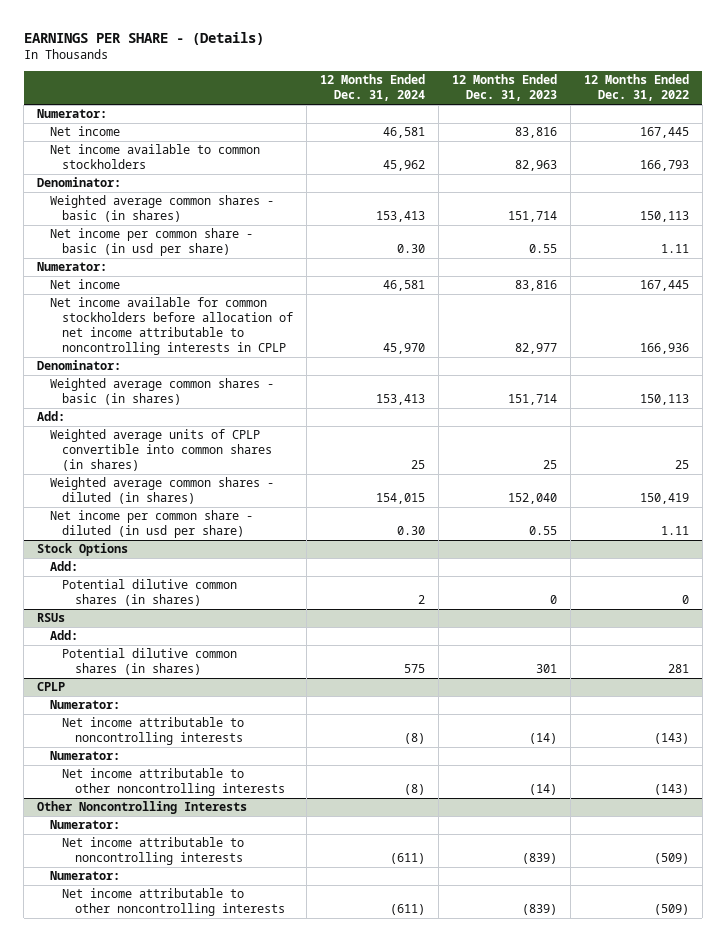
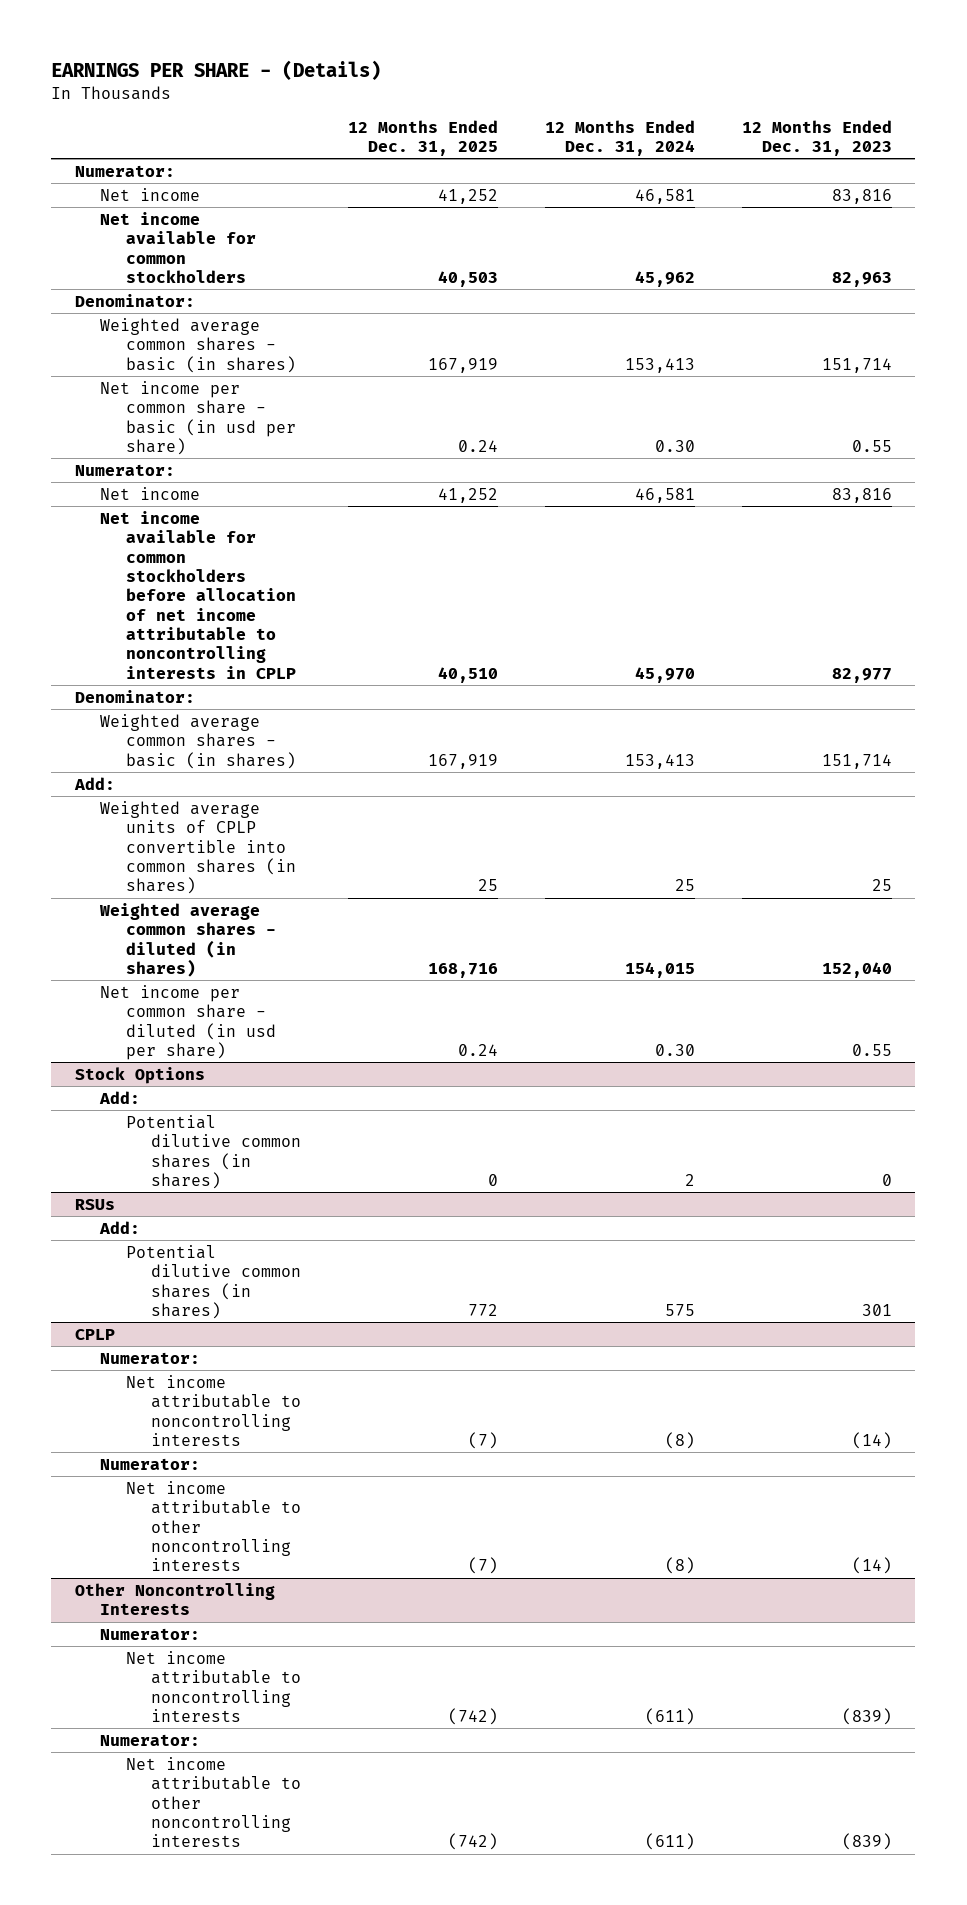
- | 12 Months Ended Dec. 31, 2024 | 12 Months Ended Dec. 31, 2023 | 12 Months Ended Dec. 31, 2022
+ | 12 Months Ended Dec. 31, 2025 | 12 Months Ended Dec. 31, 2024 | 12 Months Ended Dec. 31, 2023
- Net income available to common stockholders | 45,962 | 82,963 | 166,793
+ Net income available for common stockholders | 40,503 | 45,962 | 82,963

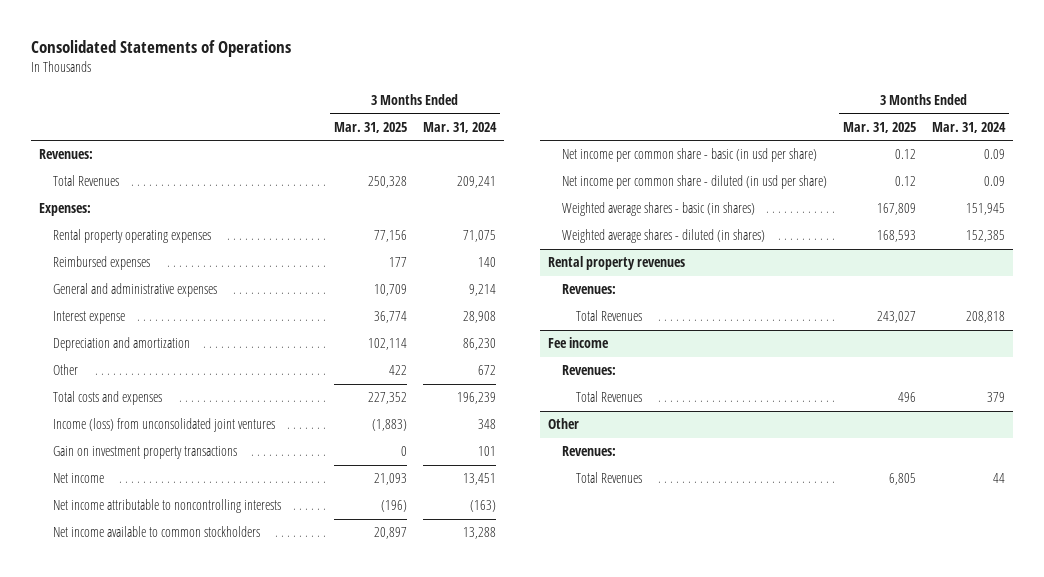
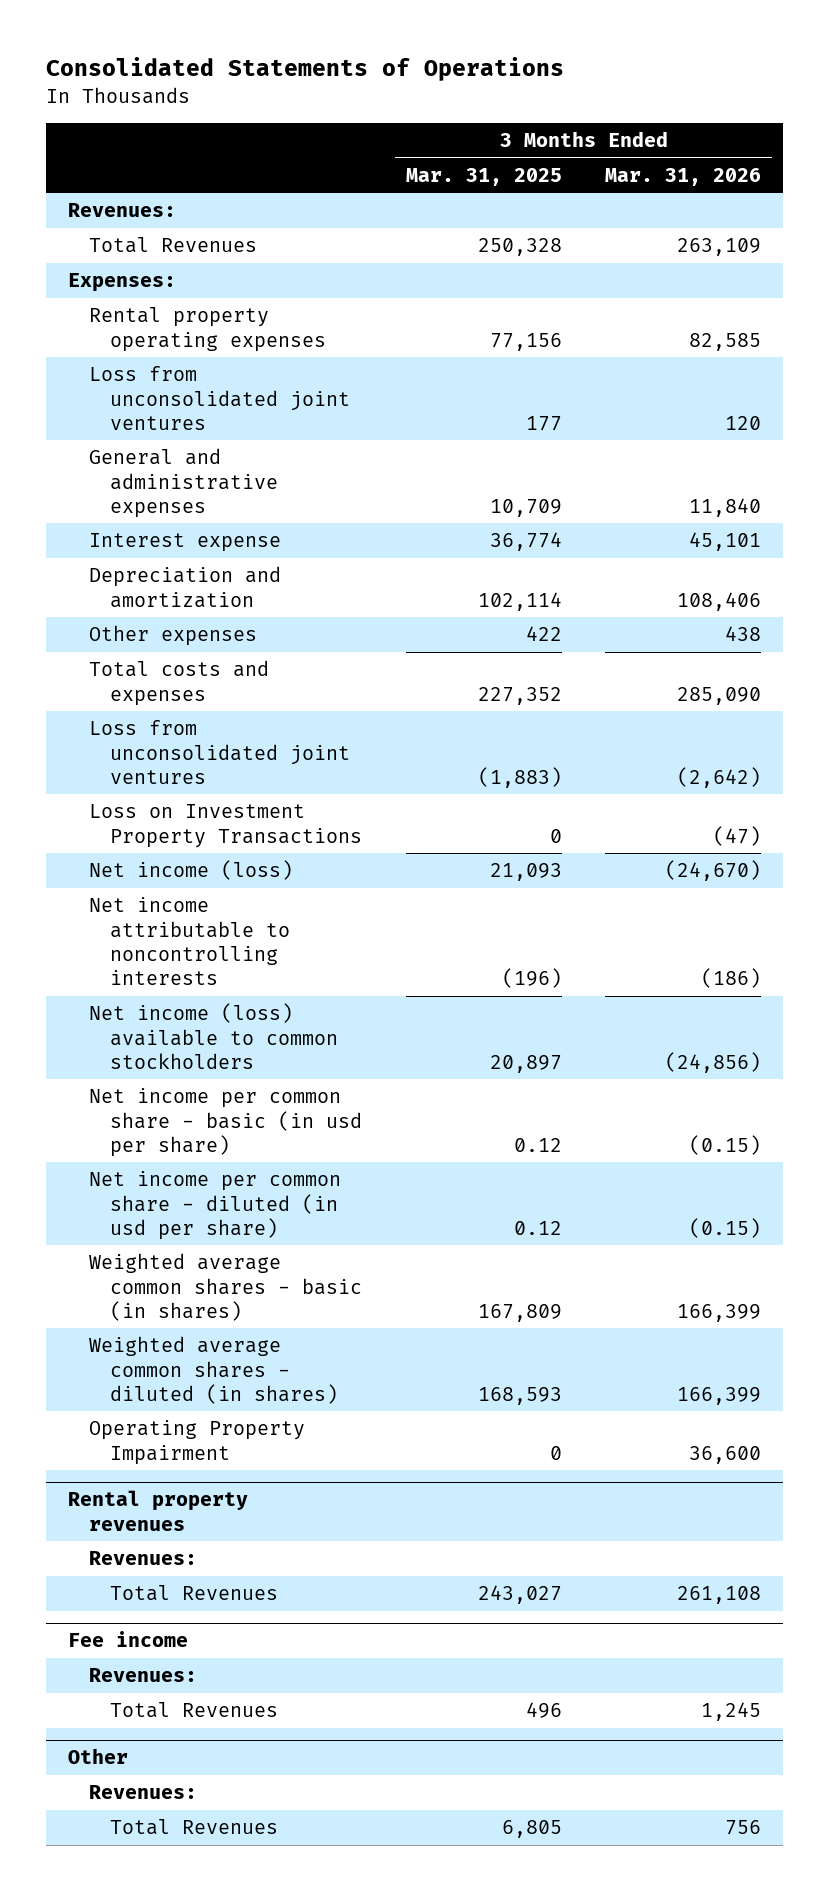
- | 3 Months Ended Mar. 31, 2025 | 3 Months Ended Mar. 31, 2024
+ | 3 Months Ended Mar. 31, 2025 | 3 Months Ended Mar. 31, 2026
- Reimbursed expenses | 177 | 140
+ Loss from unconsolidated joint ventures | 177 | 120
- Other | 422 | 672
+ Other expenses | 422 | 438
- Income (loss) from unconsolidated joint ventures | (1,883) | 348
- Gain on investment property transactions | 0 | 101
- Net income | 21,093 | 13,451
+ Loss from unconsolidated joint ventures | (1,883) | (2,642)
+ Loss on Investment Property Transactions | 0 | (47)
+ Net income (loss) | 21,093 | (24,670)
- Net income available to common stockholders | 20,897 | 13,288
+ Net income (loss) available to common stockholders | 20,897 | (24,856)
- Weighted average shares - basic (in shares) | 167,809 | 151,945
- Weighted average shares - diluted (in shares) | 168,593 | 152,385
+ Weighted average common shares - basic (in shares) | 167,809 | 166,399
+ Weighted average common shares - diluted (in shares) | 168,593 | 166,399
+ Operating Property Impairment | 0 | 36,600

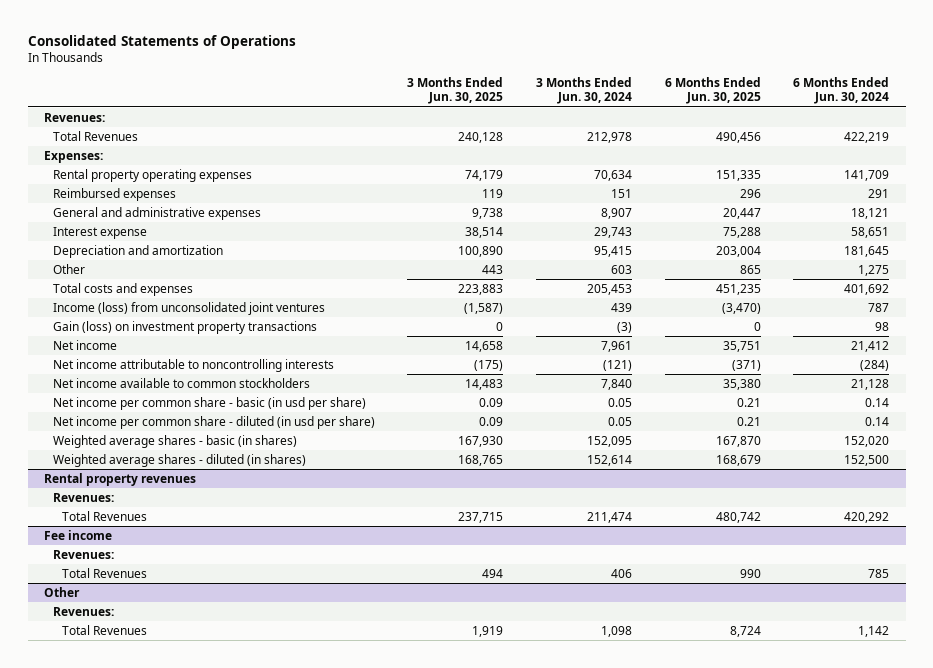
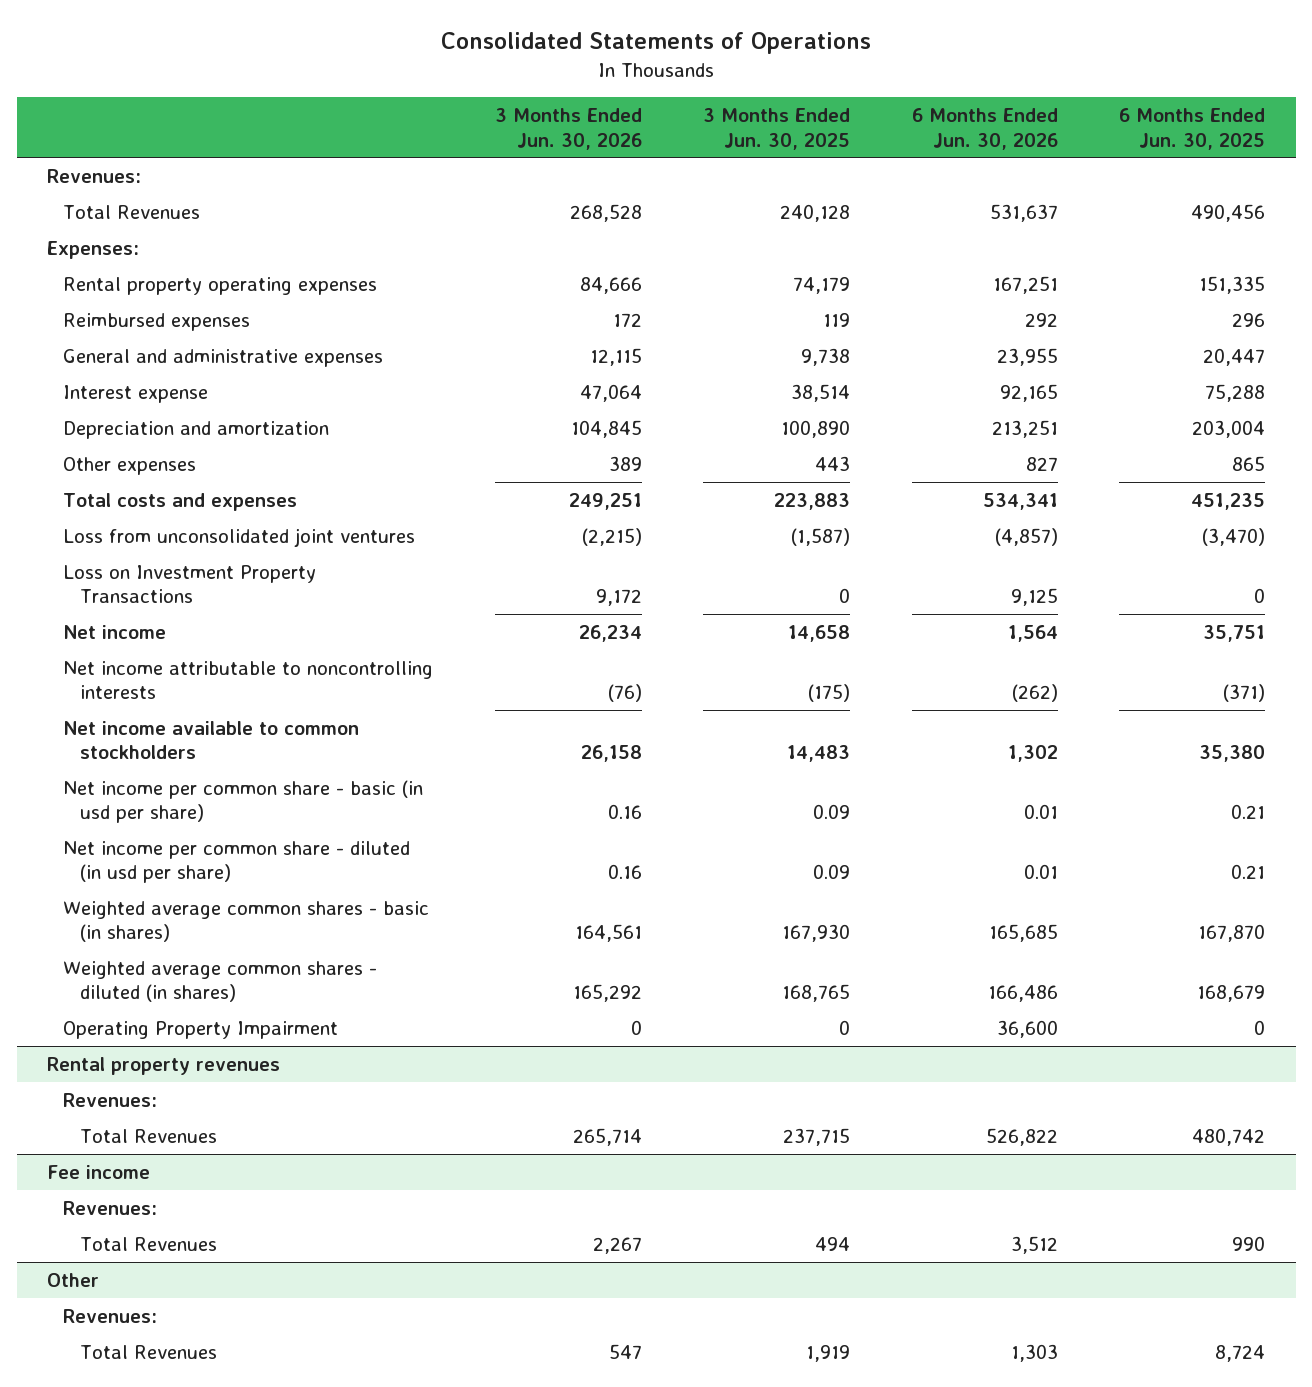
- | 3 Months Ended Jun. 30, 2025 | 3 Months Ended Jun. 30, 2024 | 6 Months Ended Jun. 30, 2025 | 6 Months Ended Jun. 30, 2024
+ | 3 Months Ended Jun. 30, 2026 | 3 Months Ended Jun. 30, 2025 | 6 Months Ended Jun. 30, 2026 | 6 Months Ended Jun. 30, 2025
- Other | 443 | 603 | 865 | 1,275
+ Other expenses | 389 | 443 | 827 | 865
- Income (loss) from unconsolidated joint ventures | (1,587) | 439 | (3,470) | 787
- Gain (loss) on investment property transactions | 0 | (3) | 0 | 98
+ Loss from unconsolidated joint ventures | (2,215) | (1,587) | (4,857) | (3,470)
+ Loss on Investment Property Transactions | 9,172 | 0 | 9,125 | 0
- Weighted average shares - basic (in shares) | 167,930 | 152,095 | 167,870 | 152,020
- Weighted average shares - diluted (in shares) | 168,765 | 152,614 | 168,679 | 152,500
+ Weighted average common shares - basic (in shares) | 164,561 | 167,930 | 165,685 | 167,870
+ Weighted average common shares - diluted (in shares) | 165,292 | 168,765 | 166,486 | 168,679
+ Operating Property Impairment | 0 | 0 | 36,600 | 0

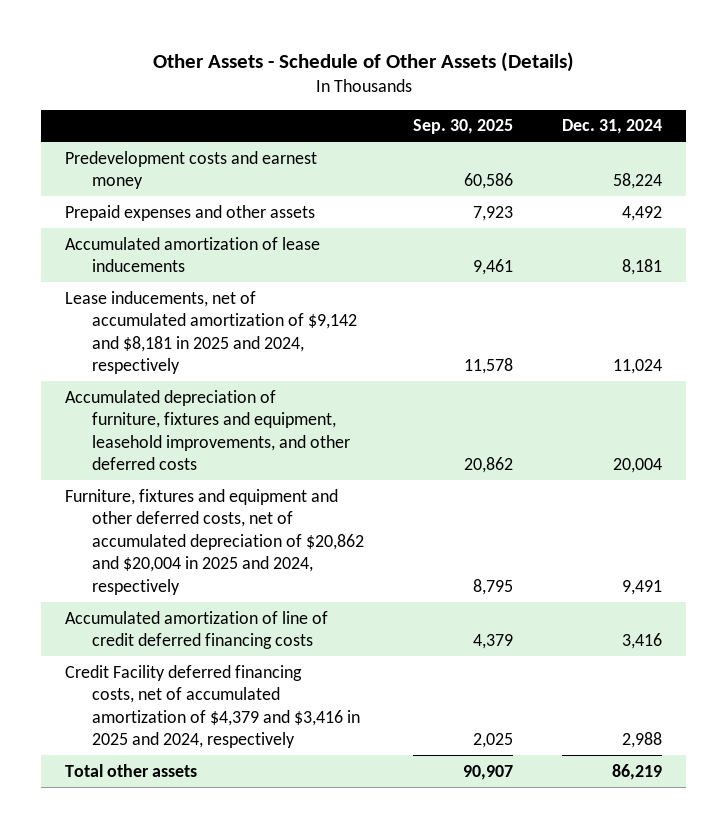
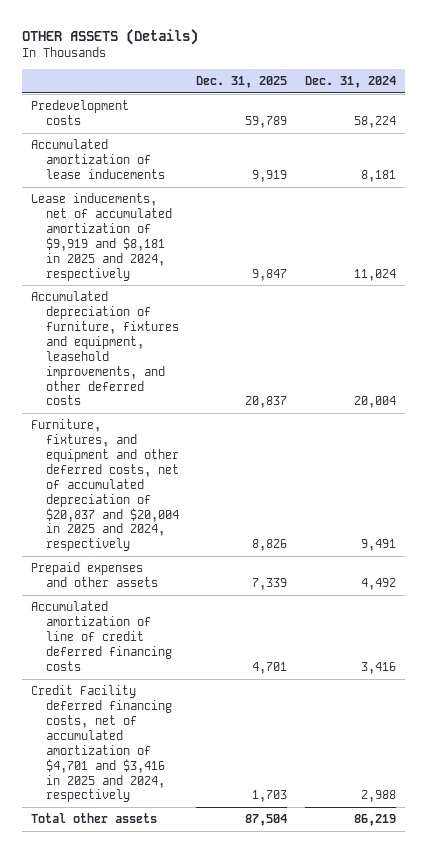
- Other Assets - Schedule of Other Assets (Details)
+ OTHER ASSETS (Details)
- | Sep. 30, 2025 | Dec. 31, 2024
+ | Dec. 31, 2025 | Dec. 31, 2024
- Predevelopment costs and earnest money | 60,586 | 58,224
+ Predevelopment costs | 59,789 | 58,224
- Lease inducements, net of accumulated amortization of $9,142 and $8,181 in 2025 and 2024, respectively | 11,578 | 11,024
+ Lease inducements, net of accumulated amortization of $9,919 and $8,181 in 2025 and 2024, respectively | 9,847 | 11,024
- Furniture, fixtures and equipment and other deferred costs, net of accumulated depreciation of $20,862 and $20,004 in 2025 and 2024, respectively | 8,795 | 9,491
+ Furniture, fixtures, and equipment and other deferred costs, net of accumulated depreciation of $20,837 and $20,004 in 2025 and 2024, respectively | 8,826 | 9,491
moved down: Prepaid expenses and other assets | 7,339 | 4,492
- Credit Facility deferred financing costs, net of accumulated amortization of $4,379 and $3,416 in 2025 and 2024, respectively | 2,025 | 2,988
+ Credit Facility deferred financing costs, net of accumulated amortization of $4,701 and $3,416 in 2025 and 2024, respectively | 1,703 | 2,988

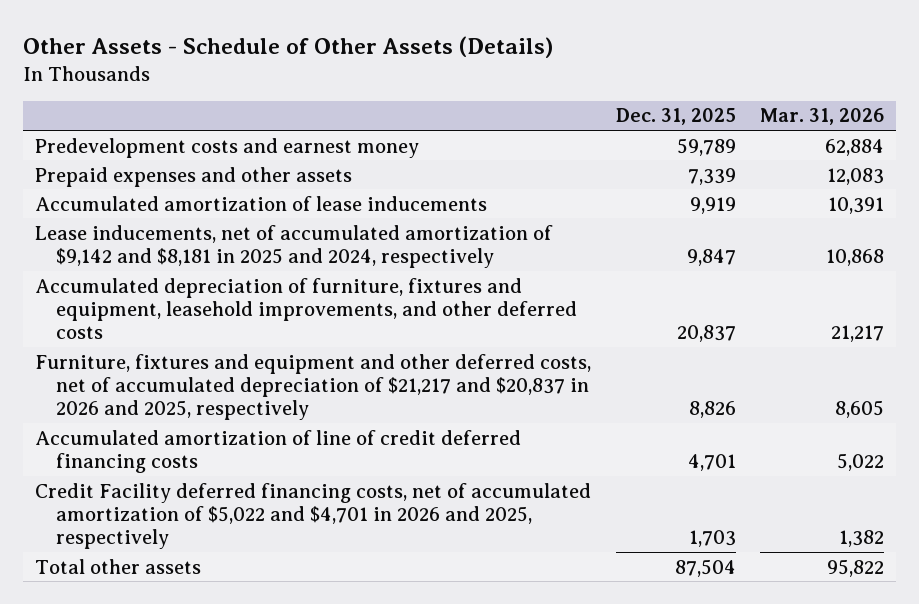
- OTHER ASSETS (Details)
+ Other Assets - Schedule of Other Assets (Details)
- | Dec. 31, 2025 | Dec. 31, 2024
+ | Dec. 31, 2025 | Mar. 31, 2026
- Predevelopment costs | 59,789 | 58,224
+ Predevelopment costs and earnest money | 59,789 | 62,884
moved up: Prepaid expenses and other assets | 7,339 | 12,083
- Lease inducements, net of accumulated amortization of $9,919 and $8,181 in 2025 and 2024, respectively | 9,847 | 11,024
+ Lease inducements, net of accumulated amortization of $9,142 and $8,181 in 2025 and 2024, respectively | 9,847 | 10,868
- Furniture, fixtures, and equipment and other deferred costs, net of accumulated depreciation of $20,837 and $20,004 in 2025 and 2024, respectively | 8,826 | 9,491
+ Furniture, fixtures and equipment and other deferred costs, net of accumulated depreciation of $21,217 and $20,837 in 2026 and 2025, respectively | 8,826 | 8,605
- Credit Facility deferred financing costs, net of accumulated amortization of $4,701 and $3,416 in 2025 and 2024, respectively | 1,703 | 2,988
+ Credit Facility deferred financing costs, net of accumulated amortization of $5,022 and $4,701 in 2026 and 2025, respectively | 1,703 | 1,382

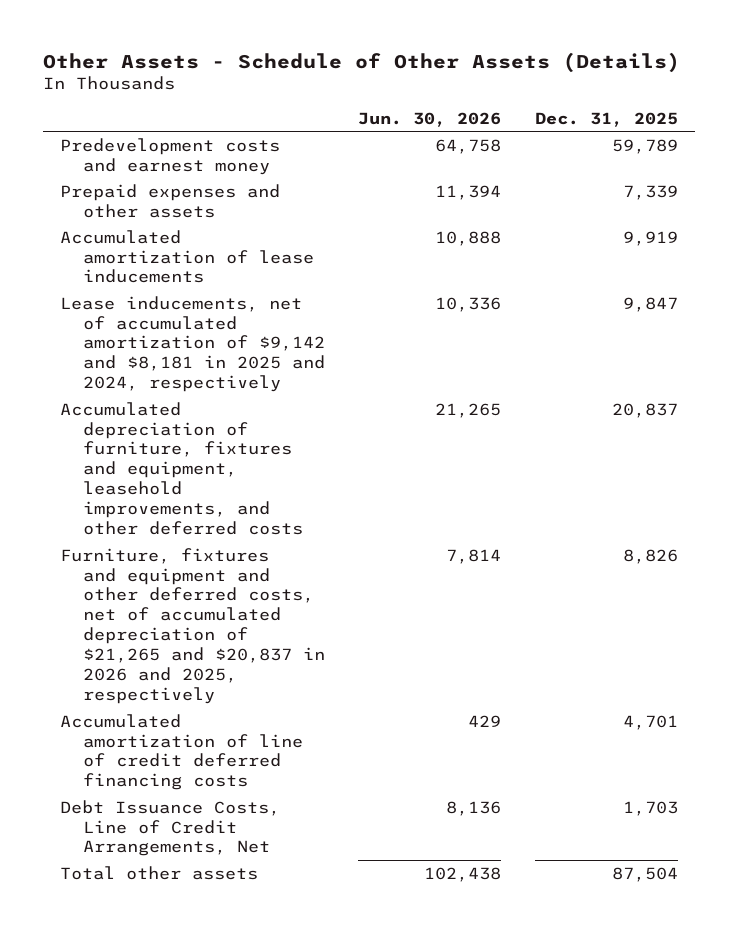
- | Dec. 31, 2025 | Mar. 31, 2026
+ | Jun. 30, 2026 | Dec. 31, 2025
- Furniture, fixtures and equipment and other deferred costs, net of accumulated depreciation of $21,217 and $20,837 in 2026 and 2025, respectively | 8,826 | 8,605
+ Furniture, fixtures and equipment and other deferred costs, net of accumulated depreciation of $21,265 and $20,837 in 2026 and 2025, respectively | 7,814 | 8,826
- Credit Facility deferred financing costs, net of accumulated amortization of $5,022 and $4,701 in 2026 and 2025, respectively | 1,703 | 1,382
+ Debt Issuance Costs, Line of Credit Arrangements, Net | 8,136 | 1,703

